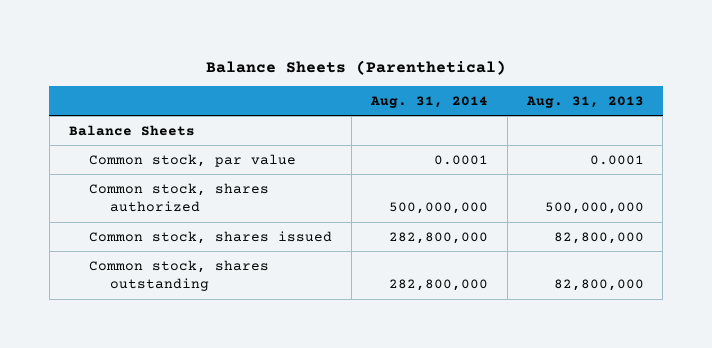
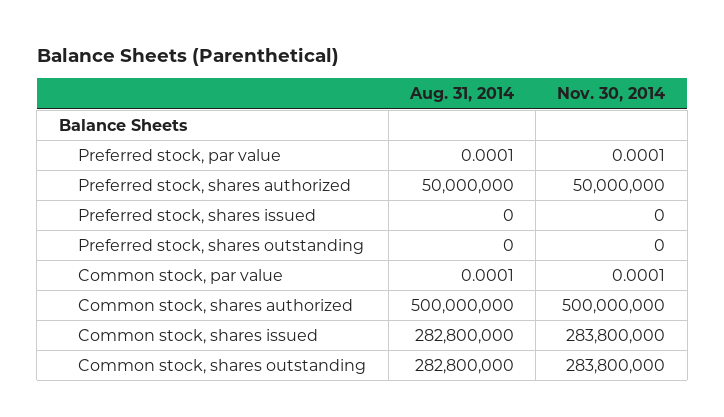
- | Aug. 31, 2014 | Aug. 31, 2013
+ | Aug. 31, 2014 | Nov. 30, 2014
+ Preferred stock, par value | 0.0001 | 0.0001
+ Preferred stock, shares authorized | 50,000,000 | 50,000,000
+ Preferred stock, shares issued | 0 | 0
+ Preferred stock, shares outstanding | 0 | 0

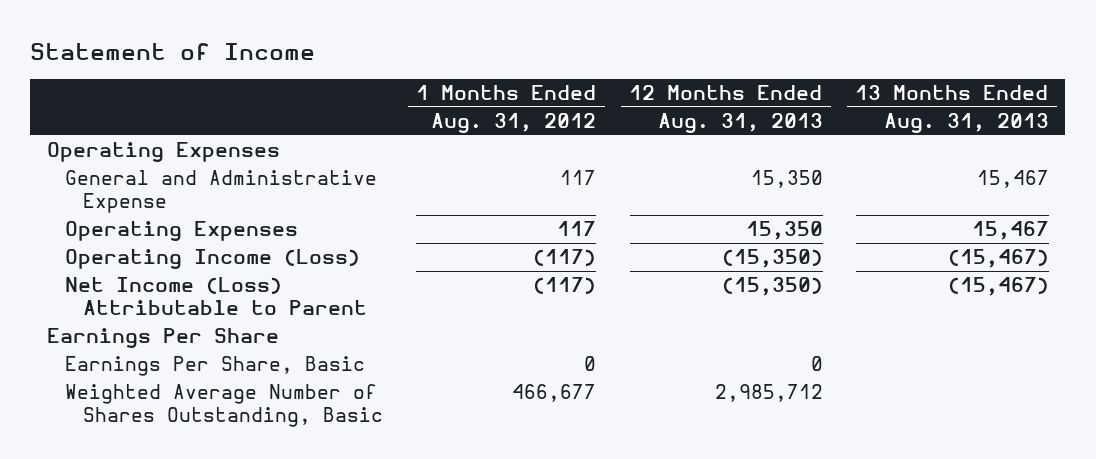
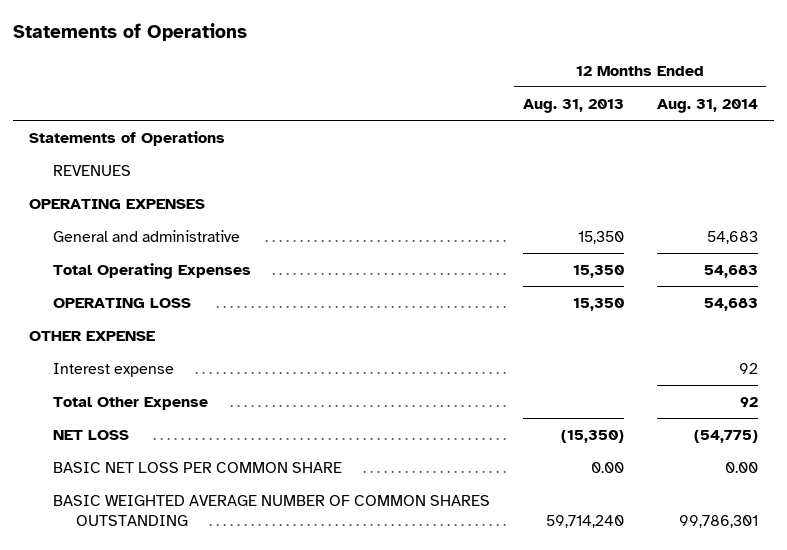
- Statement of Income
+ Statements of Operations
- | 1 Months Ended Aug. 31, 2012 | 12 Months Ended Aug. 31, 2013 | 13 Months Ended Aug. 31, 2013
+ | 12 Months Ended Aug. 31, 2013 | 12 Months Ended Aug. 31, 2014
- Operating Expenses
- General and Administrative Expense | 117 | 15,350 | 15,467
- Operating Expenses | 117 | 15,350 | 15,467
- Operating Income (Loss) | (117) | (15,350) | (15,467)
- Net Income (Loss) Attributable to Parent | (117) | (15,350) | (15,467)
- Earnings Per Share
- Earnings Per Share, Basic | 0 | 0 |
- Weighted Average Number of Shares Outstanding, Basic | 466,677 | 2,985,712 |
+ Statements of Operations
+ REVENUES
+ OPERATING EXPENSES
+ General and administrative | 15,350 | 54,683
+ Total Operating Expenses | 15,350 | 54,683
+ OPERATING LOSS | 15,350 | 54,683
+ OTHER EXPENSE
+ Interest expense | | 92
+ Total Other Expense | | 92
+ NET LOSS | (15,350) | (54,775)
+ BASIC NET LOSS PER COMMON SHARE | 0.00 | 0.00
+ BASIC WEIGHTED AVERAGE NUMBER OF COMMON SHARES OUTSTANDING | 59,714,240 | 99,786,301

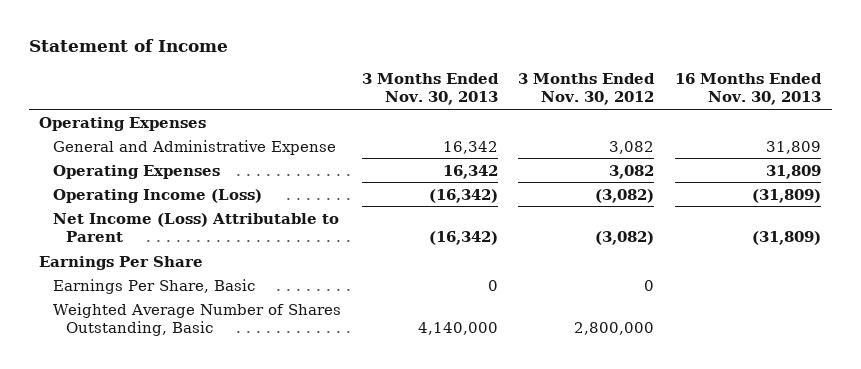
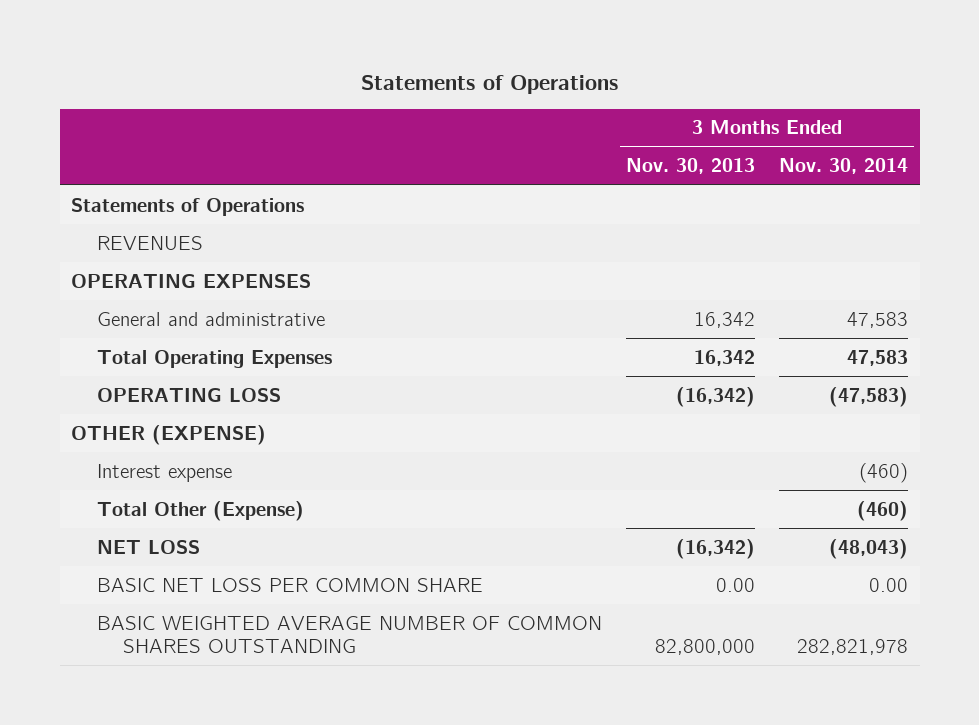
- Statement of Income
+ Statements of Operations
- | 3 Months Ended Nov. 30, 2013 | 3 Months Ended Nov. 30, 2012 | 16 Months Ended Nov. 30, 2013
+ | 3 Months Ended Nov. 30, 2013 | 3 Months Ended Nov. 30, 2014
- Operating Expenses
- General and Administrative Expense | 16,342 | 3,082 | 31,809
- Operating Expenses | 16,342 | 3,082 | 31,809
- Operating Income (Loss) | (16,342) | (3,082) | (31,809)
- Net Income (Loss) Attributable to Parent | (16,342) | (3,082) | (31,809)
- Earnings Per Share
- Earnings Per Share, Basic | 0 | 0 |
- Weighted Average Number of Shares Outstanding, Basic | 4,140,000 | 2,800,000 |
+ Statements of Operations
+ REVENUES
+ OPERATING EXPENSES
+ General and administrative | 16,342 | 47,583
+ Total Operating Expenses | 16,342 | 47,583
+ OPERATING LOSS | (16,342) | (47,583)
+ OTHER (EXPENSE)
+ Interest expense | | (460)
+ Total Other (Expense) | | (460)
+ NET LOSS | (16,342) | (48,043)
+ BASIC NET LOSS PER COMMON SHARE | 0.00 | 0.00
+ BASIC WEIGHTED AVERAGE NUMBER OF COMMON SHARES OUTSTANDING | 82,800,000 | 282,821,978

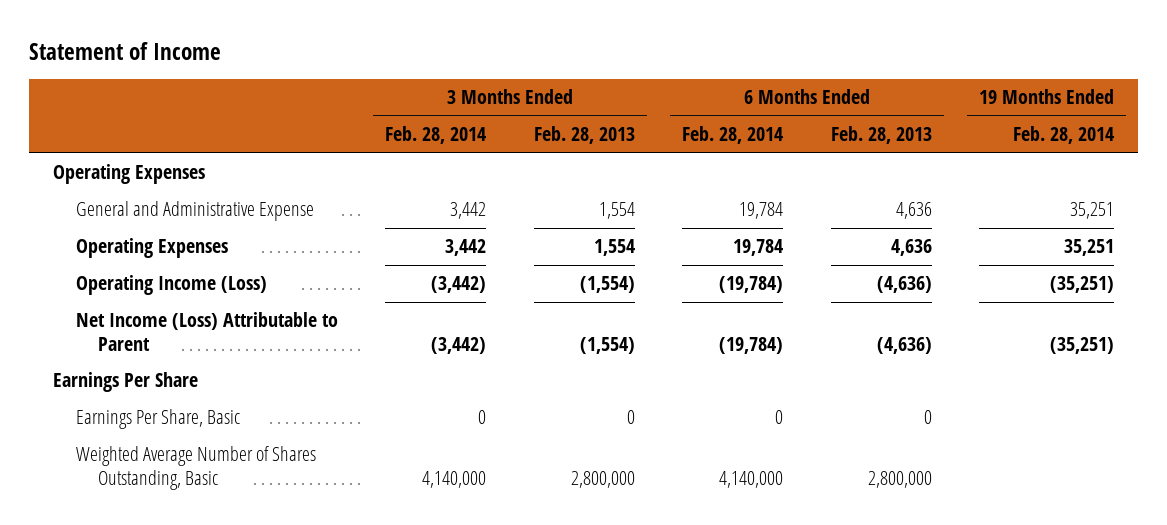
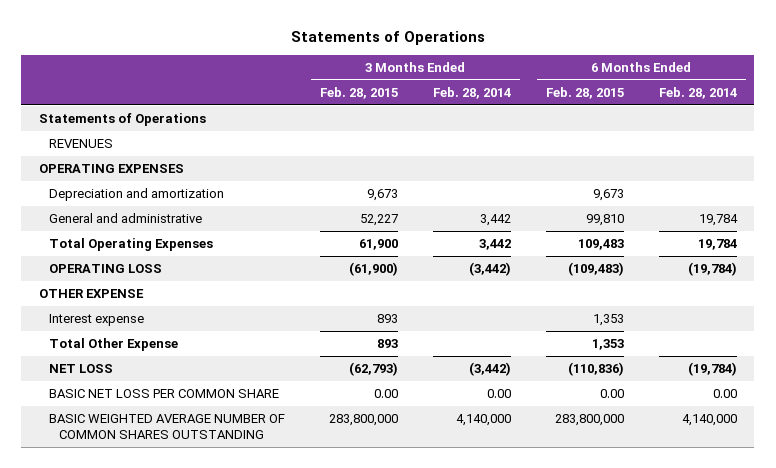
- Statement of Income
+ Statements of Operations
- | 3 Months Ended Feb. 28, 2014 | 3 Months Ended Feb. 28, 2013 | 6 Months Ended Feb. 28, 2014 | 6 Months Ended Feb. 28, 2013 | 19 Months Ended Feb. 28, 2014
+ | 3 Months Ended Feb. 28, 2015 | 3 Months Ended Feb. 28, 2014 | 6 Months Ended Feb. 28, 2015 | 6 Months Ended Feb. 28, 2014
- Operating Expenses
- General and Administrative Expense | 3,442 | 1,554 | 19,784 | 4,636 | 35,251
- Operating Expenses | 3,442 | 1,554 | 19,784 | 4,636 | 35,251
- Operating Income (Loss) | (3,442) | (1,554) | (19,784) | (4,636) | (35,251)
- Net Income (Loss) Attributable to Parent | (3,442) | (1,554) | (19,784) | (4,636) | (35,251)
- Earnings Per Share
- Earnings Per Share, Basic | 0 | 0 | 0 | 0 |
- Weighted Average Number of Shares Outstanding, Basic | 4,140,000 | 2,800,000 | 4,140,000 | 2,800,000 |
+ Statements of Operations
+ REVENUES
+ OPERATING EXPENSES
+ Depreciation and amortization | 9,673 | | 9,673 |
+ General and administrative | 52,227 | 3,442 | 99,810 | 19,784
+ Total Operating Expenses | 61,900 | 3,442 | 109,483 | 19,784
+ OPERATING LOSS | (61,900) | (3,442) | (109,483) | (19,784)
+ OTHER EXPENSE
+ Interest expense | 893 | | 1,353 |
+ Total Other Expense | 893 | | 1,353 |
+ NET LOSS | (62,793) | (3,442) | (110,836) | (19,784)
+ BASIC NET LOSS PER COMMON SHARE | 0.00 | 0.00 | 0.00 | 0.00
+ BASIC WEIGHTED AVERAGE NUMBER OF COMMON SHARES OUTSTANDING | 283,800,000 | 4,140,000 | 283,800,000 | 4,140,000

